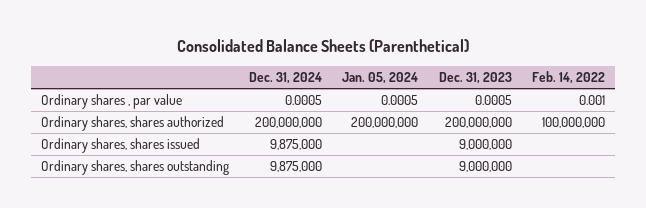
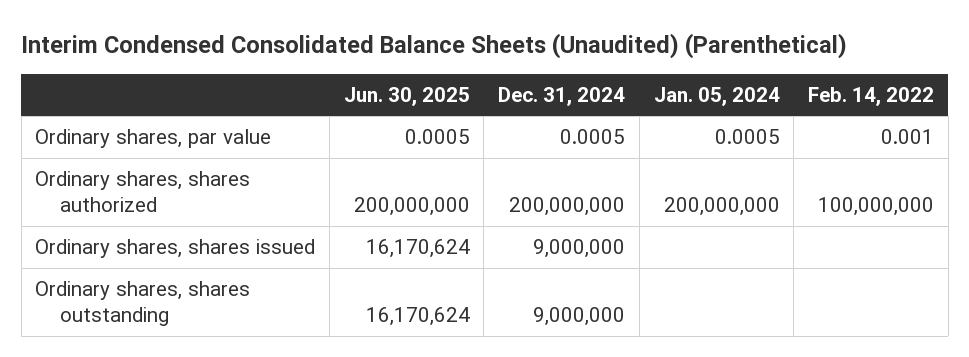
- Consolidated Balance Sheets (Parenthetical)
+ Interim Condensed Consolidated Balance Sheets (Unaudited) (Parenthetical)
- | Dec. 31, 2024 | Jan. 05, 2024 | Dec. 31, 2023 | Feb. 14, 2022
+ | Jun. 30, 2025 | Dec. 31, 2024 | Jan. 05, 2024 | Feb. 14, 2022
- Ordinary shares , par value | 0.0005 | 0.0005 | 0.0005 | 0.001
+ Ordinary shares, par value | 0.0005 | 0.0005 | 0.0005 | 0.001
- Ordinary shares, shares issued | 9,875,000 | | 9,000,000 |
- Ordinary shares, shares outstanding | 9,875,000 | | 9,000,000 |
+ Ordinary shares, shares issued | 16,170,624 | 9,000,000 | |
+ Ordinary shares, shares outstanding | 16,170,624 | 9,000,000 | |

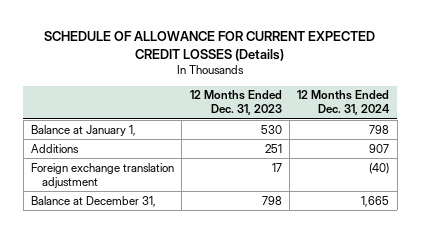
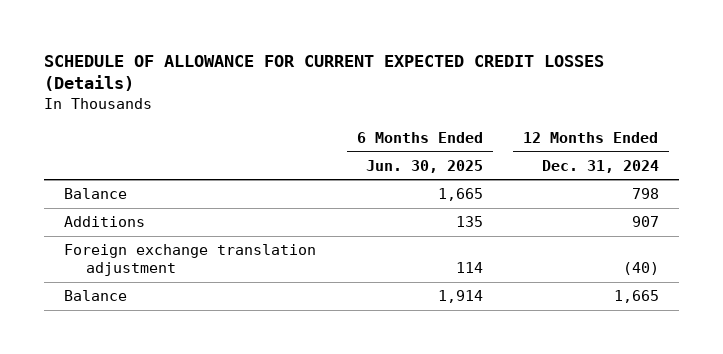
- | 12 Months Ended Dec. 31, 2023 | 12 Months Ended Dec. 31, 2024
+ | 6 Months Ended Jun. 30, 2025 | 12 Months Ended Dec. 31, 2024
- Balance at January 1, | 530 | 798
+ Balance | 1,665 | 798
- Balance at December 31, | 798 | 1,665
+ Balance | 1,914 | 1,665

